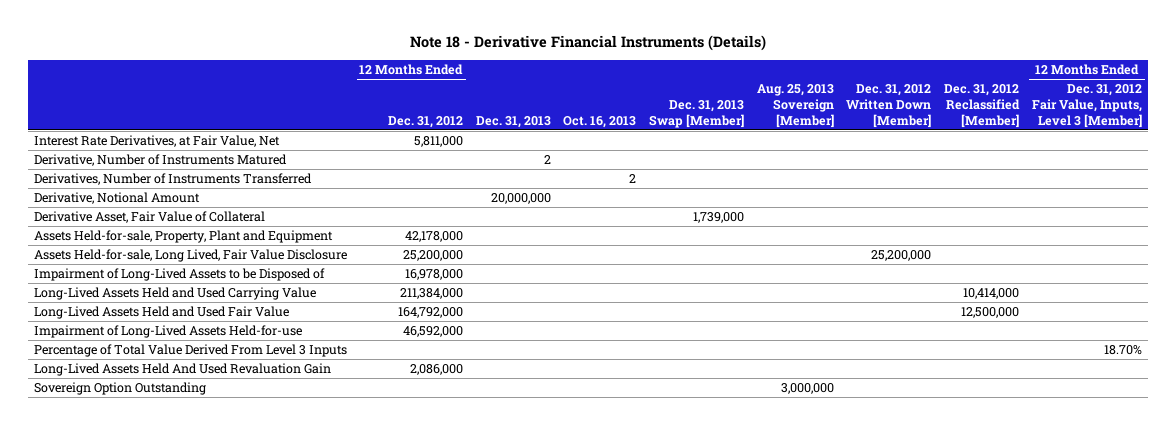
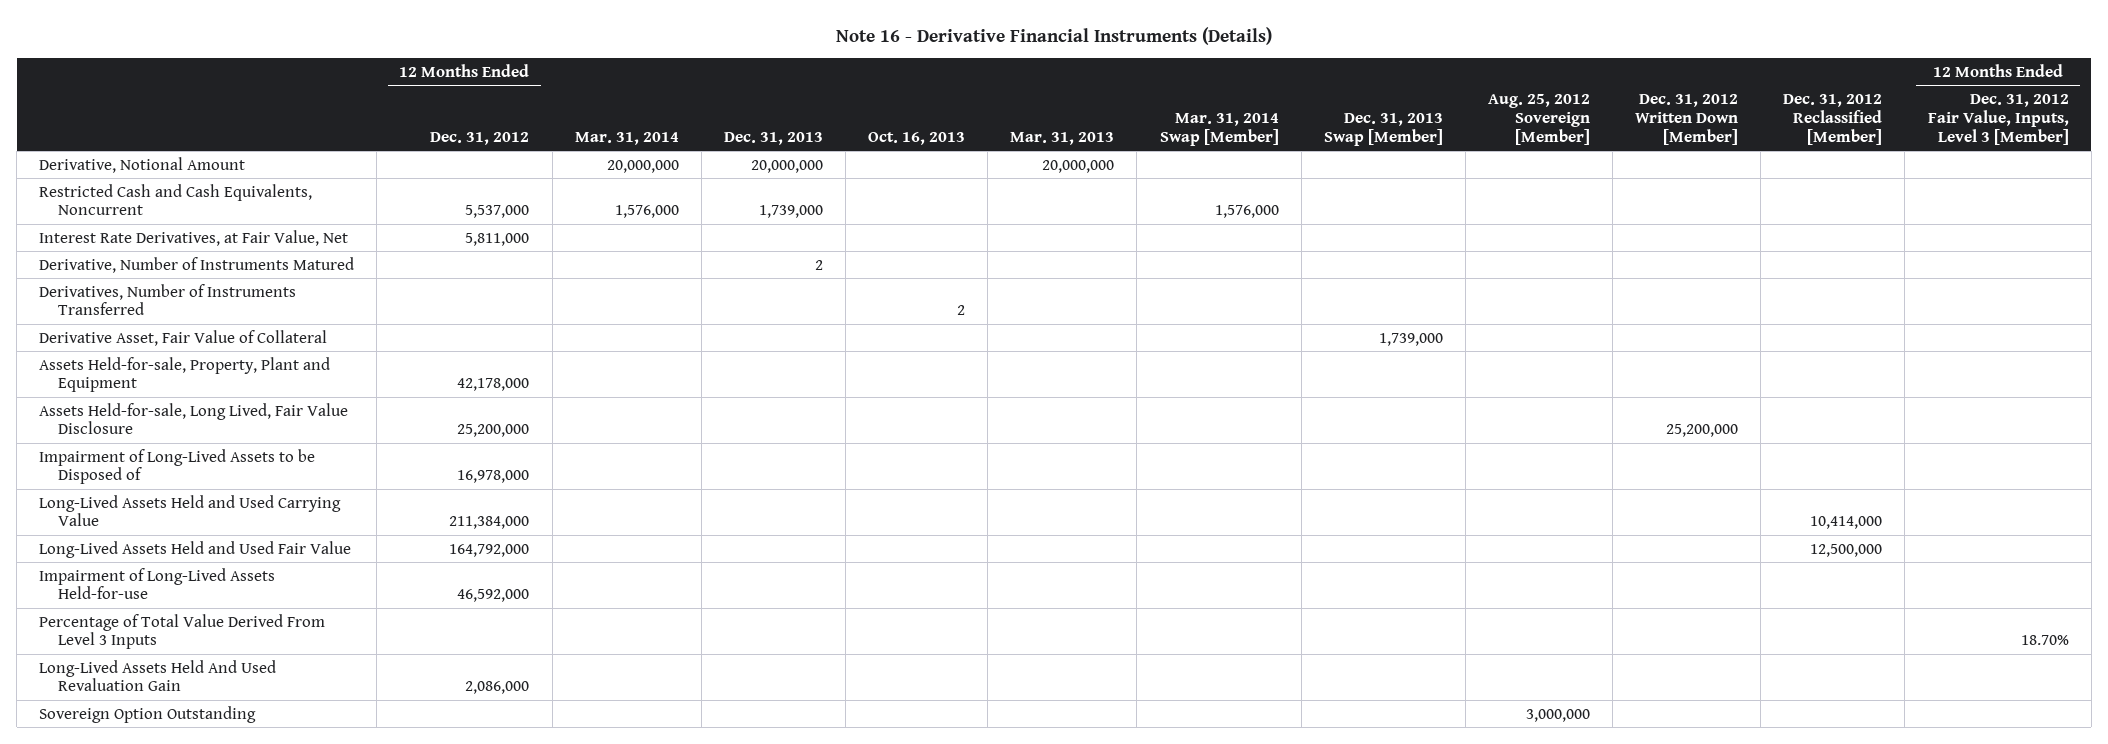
- Note 18 - Derivative Financial Instruments (Details)
+ Note 16 - Derivative Financial Instruments (Details)
- | 12 Months Ended Dec. 31, 2012 | Dec. 31, 2013 | Oct. 16, 2013 | Dec. 31, 2013 Swap [Member] | Aug. 25, 2013 Sovereign [Member] | Dec. 31, 2012 Written Down [Member] | Dec. 31, 2012 Reclassified [Member] | 12 Months Ended Dec. 31, 2012 Fair Value, Inputs, Level 3 [Member]
+ | 12 Months Ended Dec. 31, 2012 | Mar. 31, 2014 | Dec. 31, 2013 | Oct. 16, 2013 | Mar. 31, 2013 | Mar. 31, 2014 Swap [Member] | Dec. 31, 2013 Swap [Member] | Aug. 25, 2012 Sovereign [Member] | Dec. 31, 2012 Written Down [Member] | Dec. 31, 2012 Reclassified [Member] | 12 Months Ended Dec. 31, 2012 Fair Value, Inputs, Level 3 [Member]
moved up: Derivative, Notional Amount | | 20,000,000 | 20,000,000 | | 20,000,000 | | | | | |
+ Restricted Cash and Cash Equivalents, Noncurrent | 5,537,000 | 1,576,000 | 1,739,000 | | | 1,576,000 | | | | |

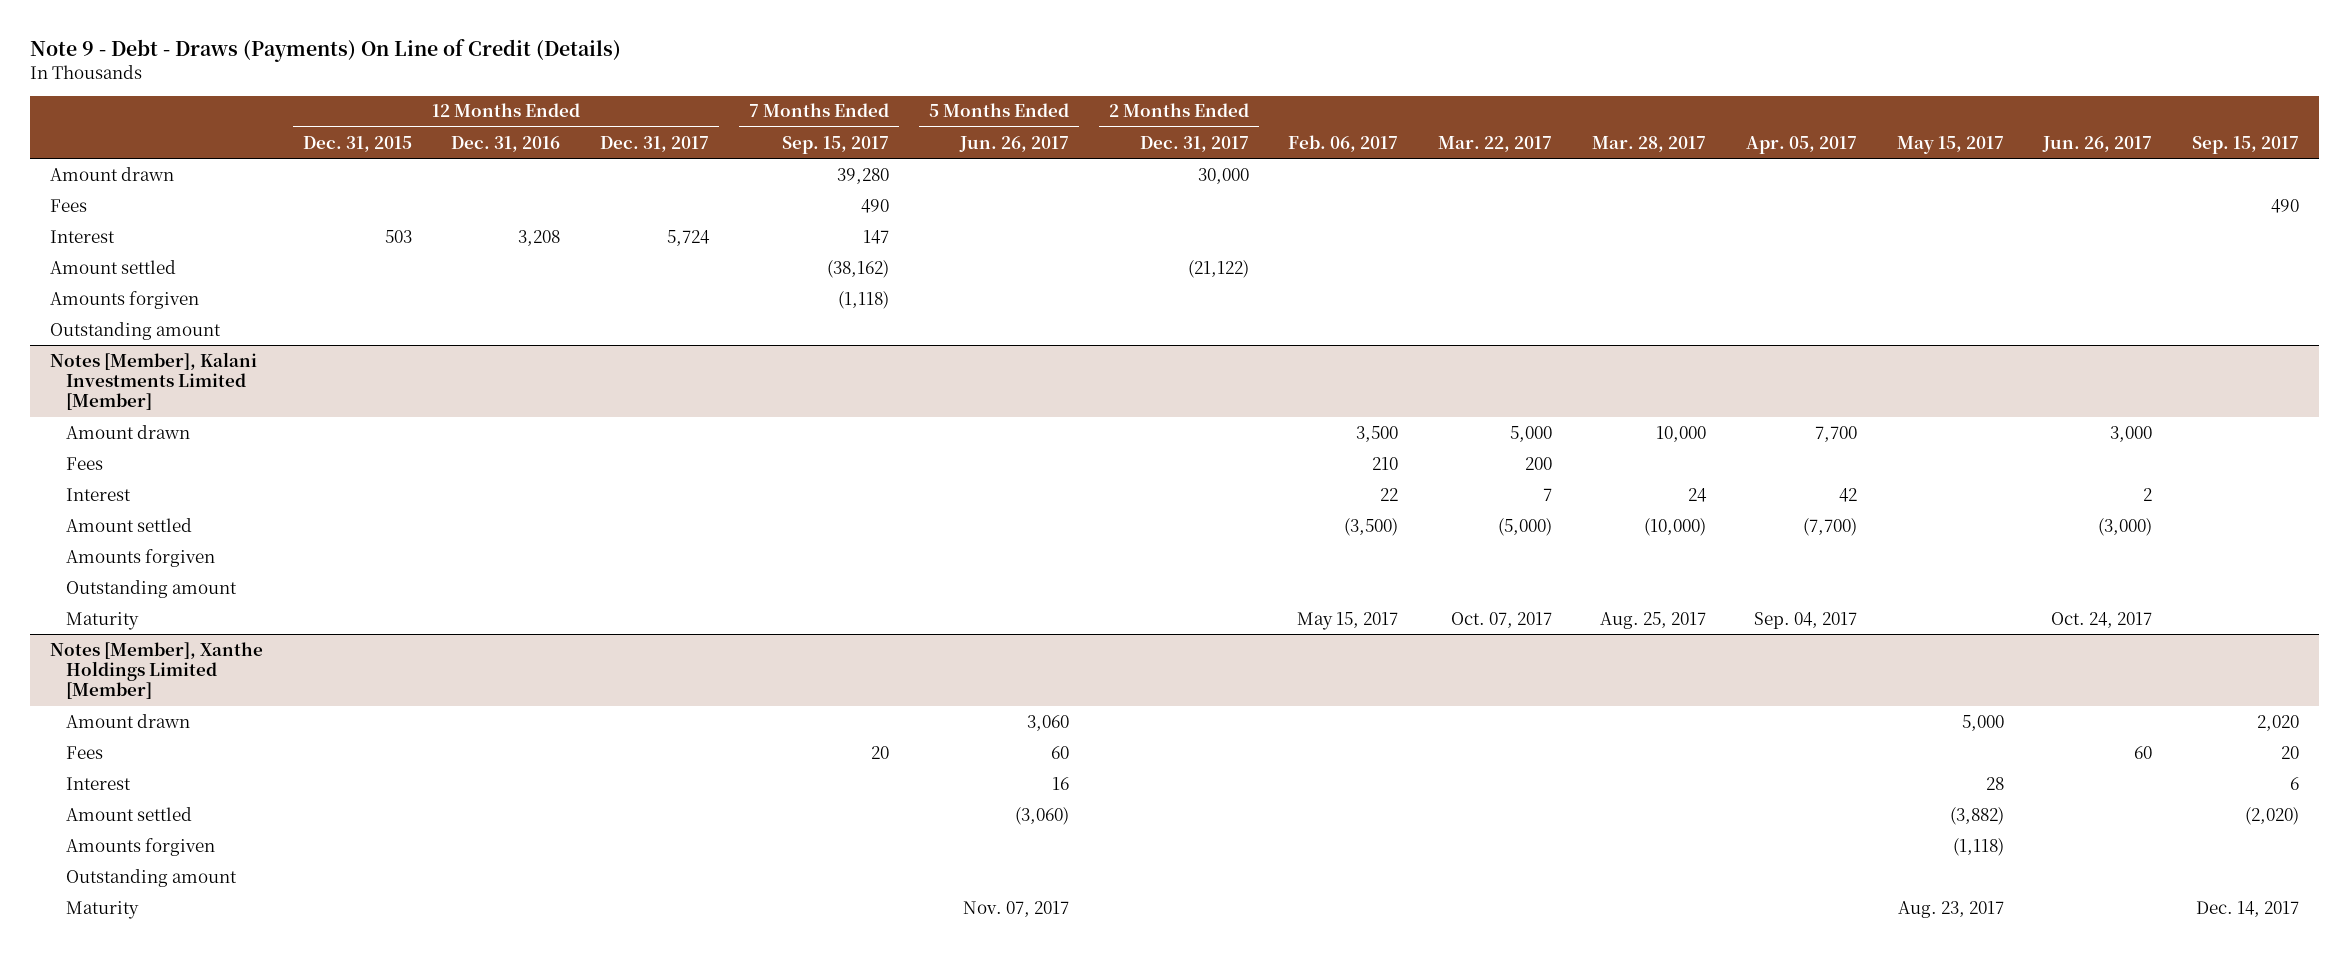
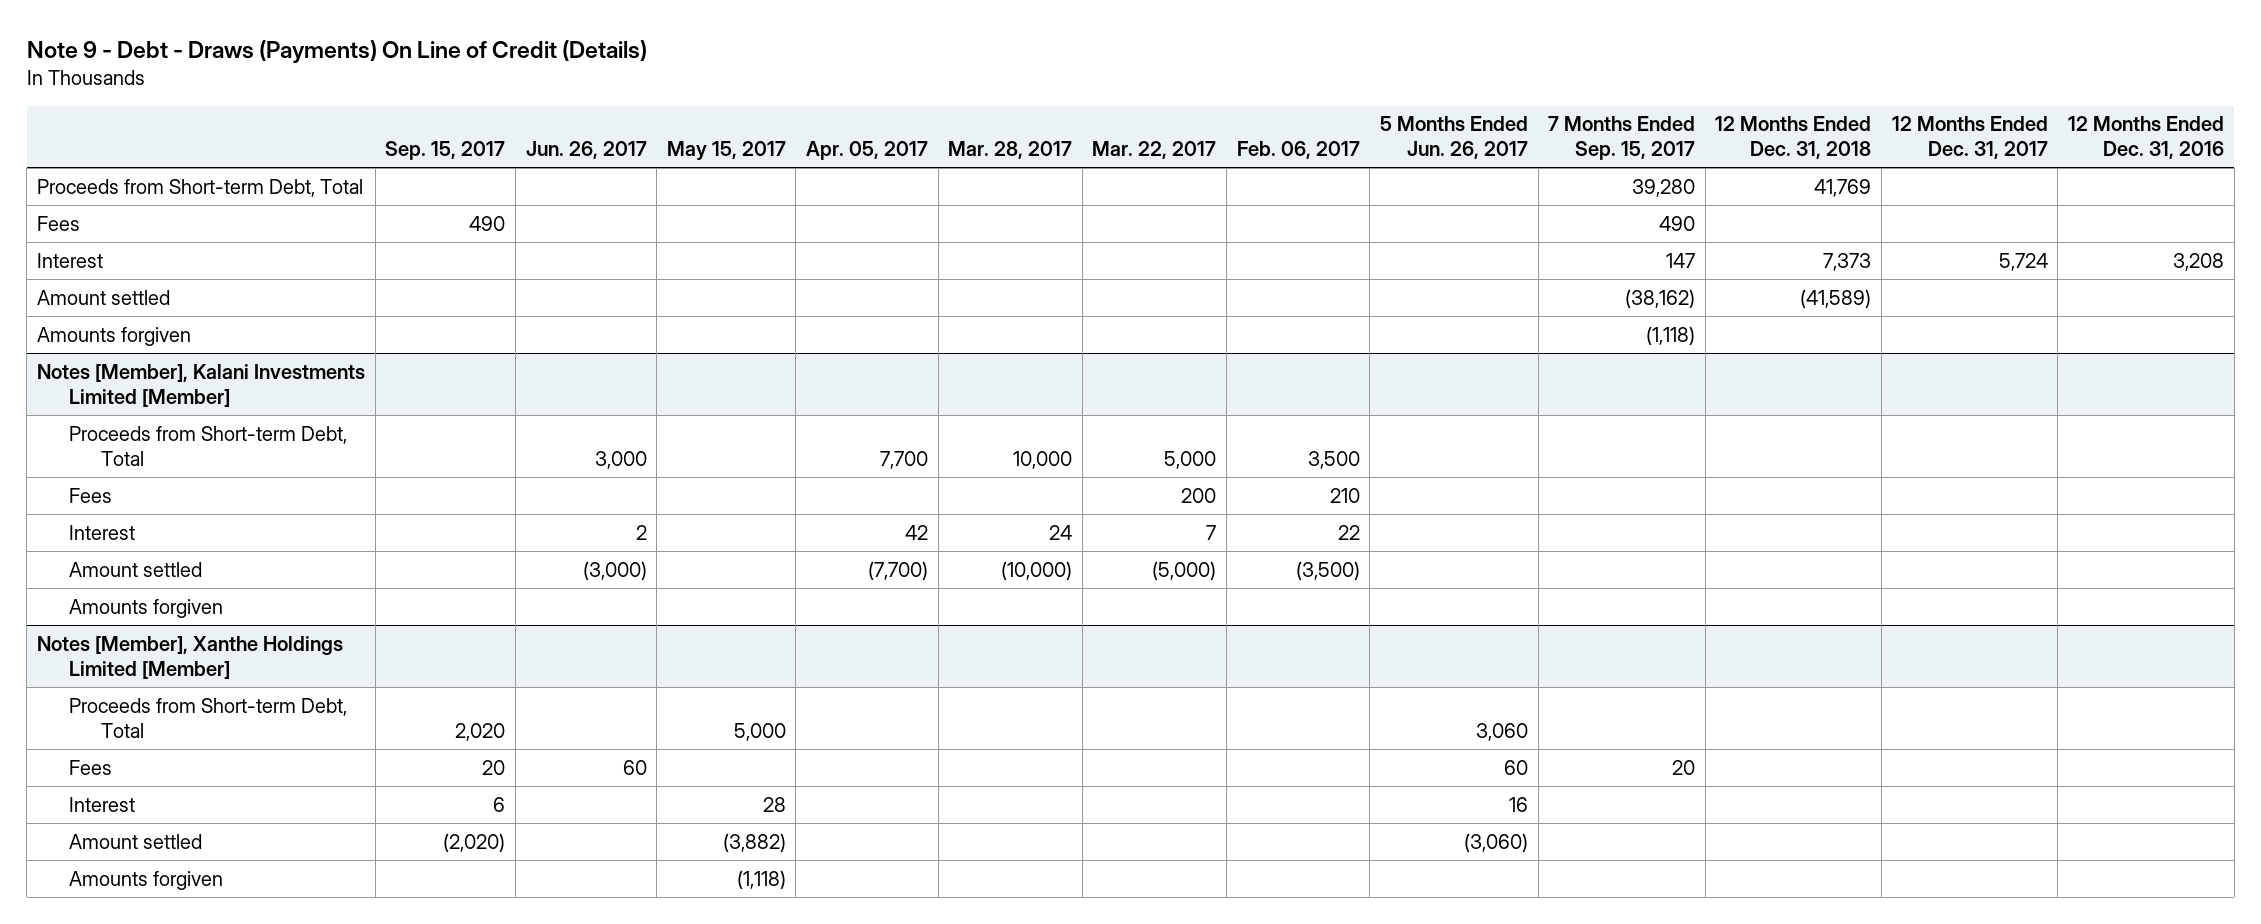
- | 12 Months Ended Dec. 31, 2015 | 12 Months Ended Dec. 31, 2016 | 12 Months Ended Dec. 31, 2017 | 7 Months Ended Sep. 15, 2017 | 5 Months Ended Jun. 26, 2017 | 2 Months Ended Dec. 31, 2017 | Feb. 06, 2017 | Mar. 22, 2017 | Mar. 28, 2017 | Apr. 05, 2017 | May 15, 2017 | Jun. 26, 2017 | Sep. 15, 2017
+ | Sep. 15, 2017 | Jun. 26, 2017 | May 15, 2017 | Apr. 05, 2017 | Mar. 28, 2017 | Mar. 22, 2017 | Feb. 06, 2017 | 5 Months Ended Jun. 26, 2017 | 7 Months Ended Sep. 15, 2017 | 12 Months Ended Dec. 31, 2018 | 12 Months Ended Dec. 31, 2017 | 12 Months Ended Dec. 31, 2016
- Amount drawn | | | | 39,280 | | 30,000 | | | | | | |
+ Proceeds from Short-term Debt, Total | | | | | | | | | 39,280 | 41,769 | |
- Outstanding amount
@ Notes [Member], Kalani Investments Limited [Member]
- Amount drawn | | | | | | | 3,500 | 5,000 | 10,000 | 7,700 | | 3,000 |
+ Proceeds from Short-term Debt, Total | | 3,000 | | 7,700 | 10,000 | 5,000 | 3,500 | | | | |
- Outstanding amount
- Maturity | | | | | | | May 15, 2017 | Oct. 07, 2017 | Aug. 25, 2017 | Sep. 04, 2017 | | Oct. 24, 2017 |
@ Notes [Member], Xanthe Holdings Limited [Member]
- Amount drawn | | | | | 3,060 | | | | | | 5,000 | | 2,020
+ Proceeds from Short-term Debt, Total | 2,020 | | 5,000 | | | | | 3,060 | | | |
- Outstanding amount
- Maturity | | | | | Nov. 07, 2017 | | | | | | Aug. 23, 2017 | | Dec. 14, 2017

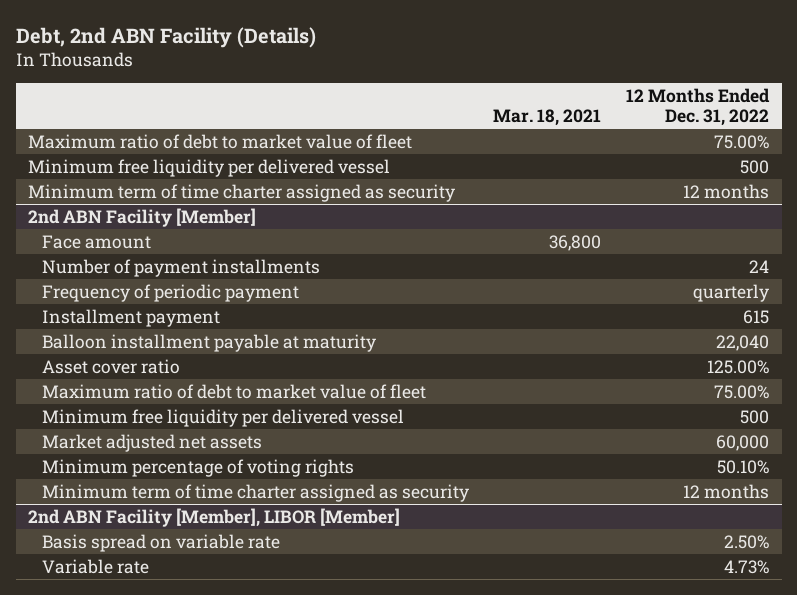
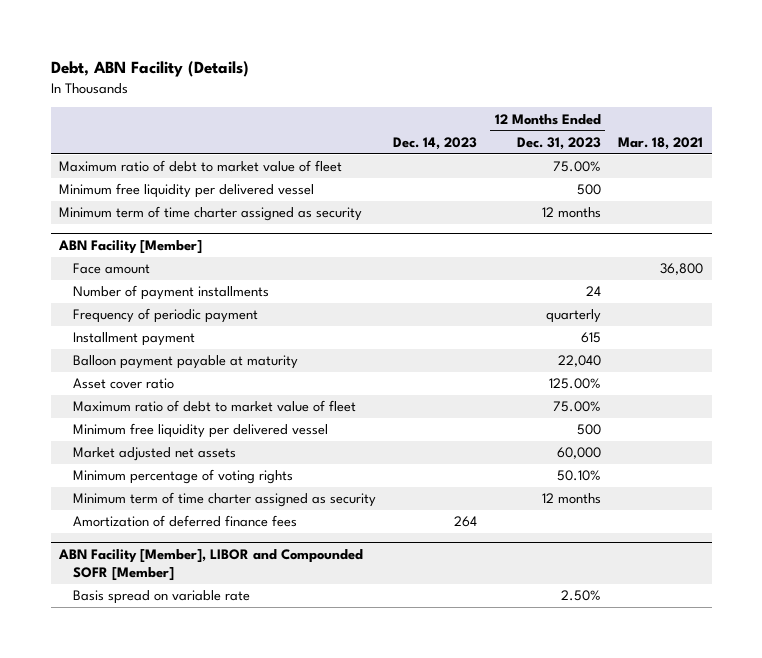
- Debt, 2nd ABN Facility (Details)
+ Debt, ABN Facility (Details)
- | Mar. 18, 2021 | 12 Months Ended Dec. 31, 2022
+ | Dec. 14, 2023 | 12 Months Ended Dec. 31, 2023 | Mar. 18, 2021
- 2nd ABN Facility [Member]
+ ABN Facility [Member]
- Balloon installment payable at maturity | | 22,040
+ Balloon payment payable at maturity | | 22,040 |
- 2nd ABN Facility [Member], LIBOR [Member]
- Basis spread on variable rate | | 2.50%
- Variable rate | | 4.73%
+ Amortization of deferred finance fees | 264 | |
+ ABN Facility [Member], LIBOR and Compounded SOFR [Member]
+ Basis spread on variable rate | | 2.50% |

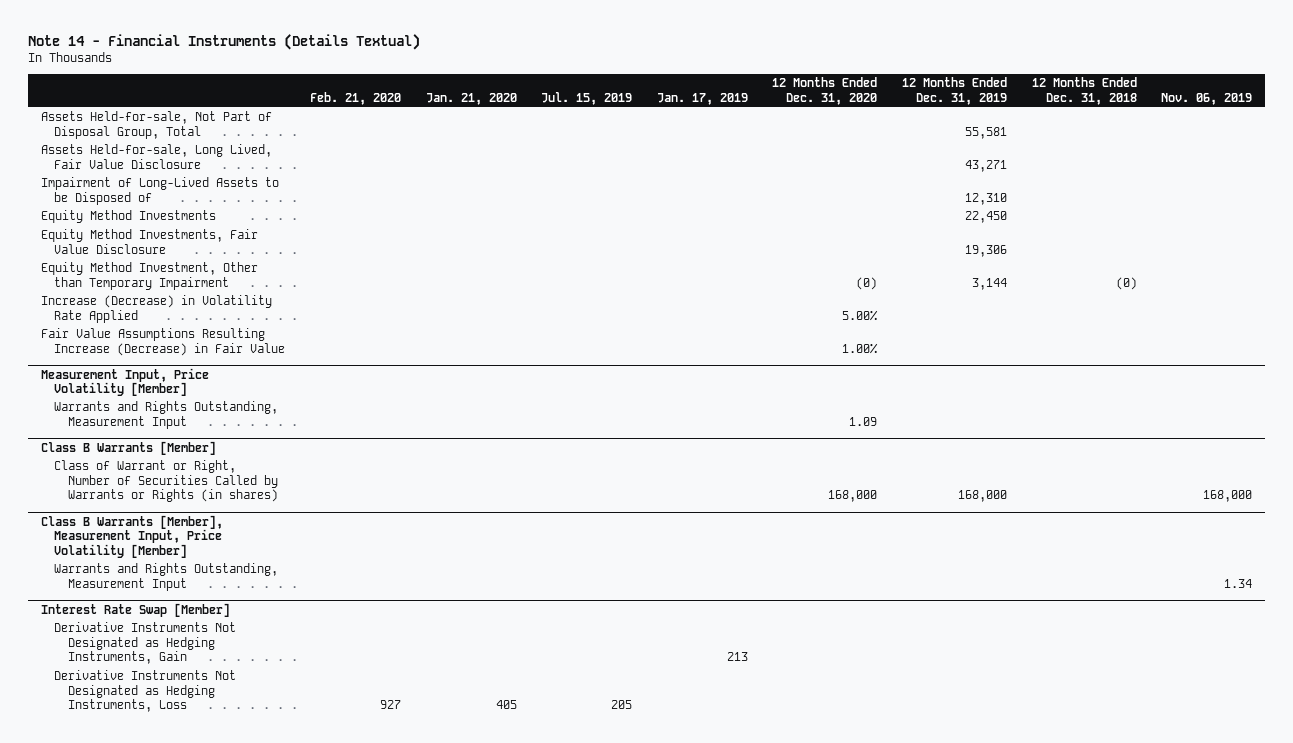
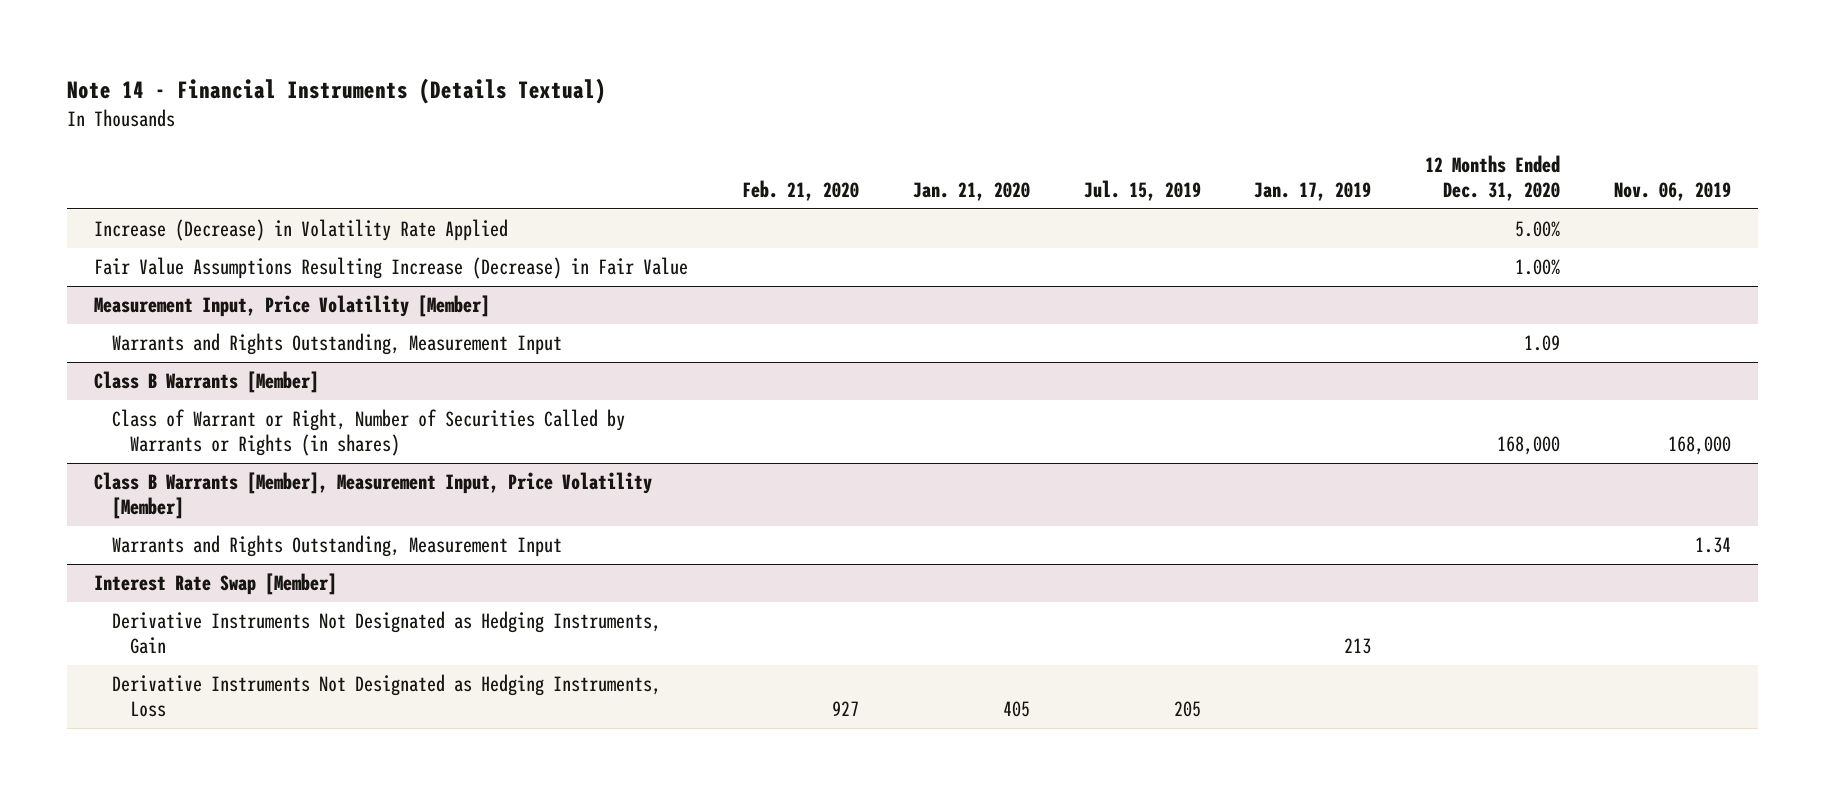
- | Feb. 21, 2020 | Jan. 21, 2020 | Jul. 15, 2019 | Jan. 17, 2019 | 12 Months Ended Dec. 31, 2020 | 12 Months Ended Dec. 31, 2019 | 12 Months Ended Dec. 31, 2018 | Nov. 06, 2019
+ | Feb. 21, 2020 | Jan. 21, 2020 | Jul. 15, 2019 | Jan. 17, 2019 | 12 Months Ended Dec. 31, 2020 | Nov. 06, 2019
- Assets Held-for-sale, Not Part of Disposal Group, Total | | | | | | 55,581 | |
- Assets Held-for-sale, Long Lived, Fair Value Disclosure | | | | | | 43,271 | |
- Impairment of Long-Lived Assets to be Disposed of | | | | | | 12,310 | |
- Equity Method Investments | | | | | | 22,450 | |
- Equity Method Investments, Fair Value Disclosure | | | | | | 19,306 | |
- Equity Method Investment, Other than Temporary Impairment | | | | | (0) | 3,144 | (0) |

